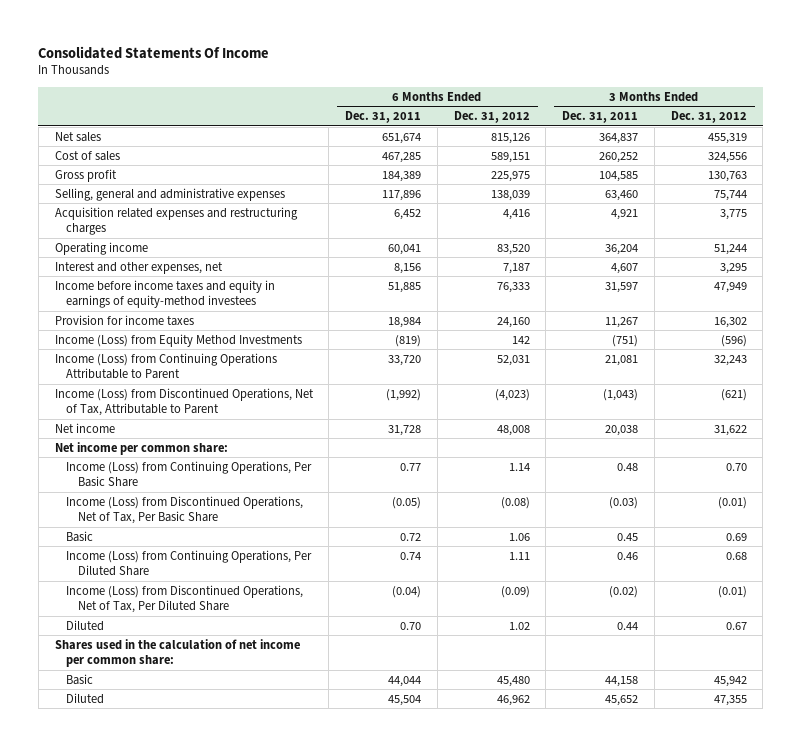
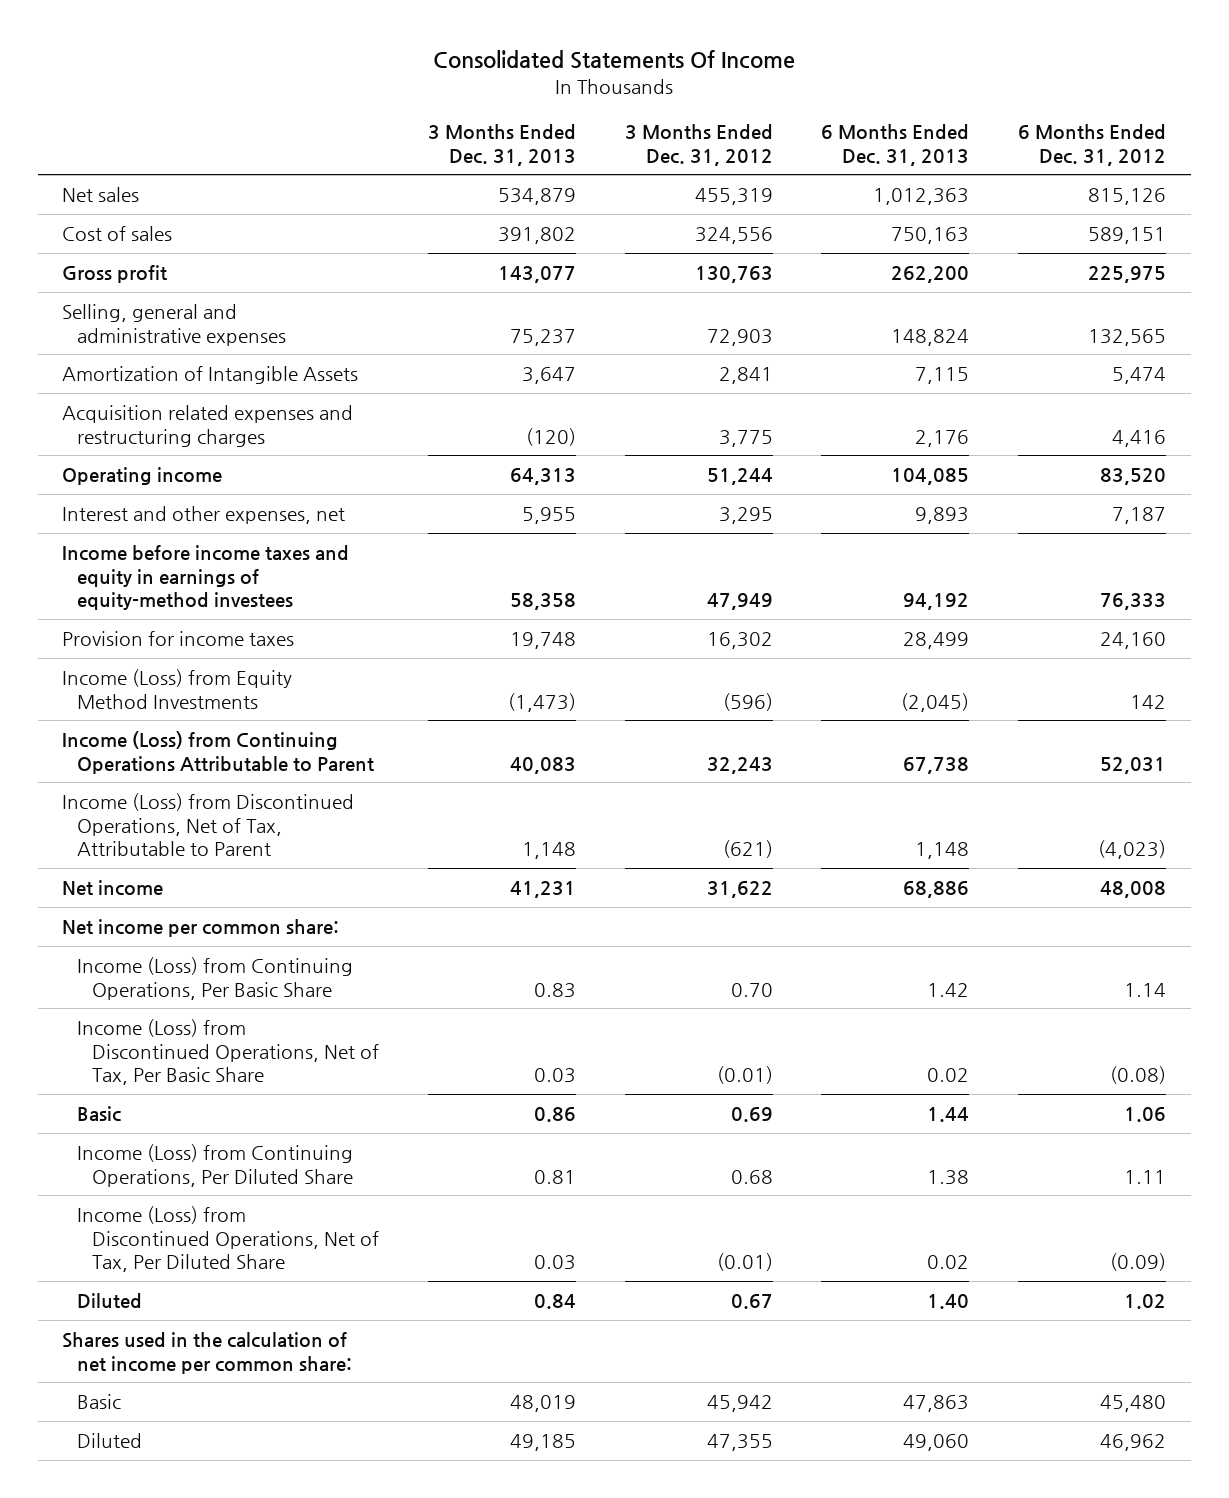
- | 6 Months Ended Dec. 31, 2011 | 6 Months Ended Dec. 31, 2012 | 3 Months Ended Dec. 31, 2011 | 3 Months Ended Dec. 31, 2012
+ | 3 Months Ended Dec. 31, 2013 | 3 Months Ended Dec. 31, 2012 | 6 Months Ended Dec. 31, 2013 | 6 Months Ended Dec. 31, 2012
- Selling, general and administrative expenses | 117,896 | 138,039 | 63,460 | 75,744
+ Selling, general and administrative expenses | 75,237 | 72,903 | 148,824 | 132,565
+ Amortization of Intangible Assets | 3,647 | 2,841 | 7,115 | 5,474

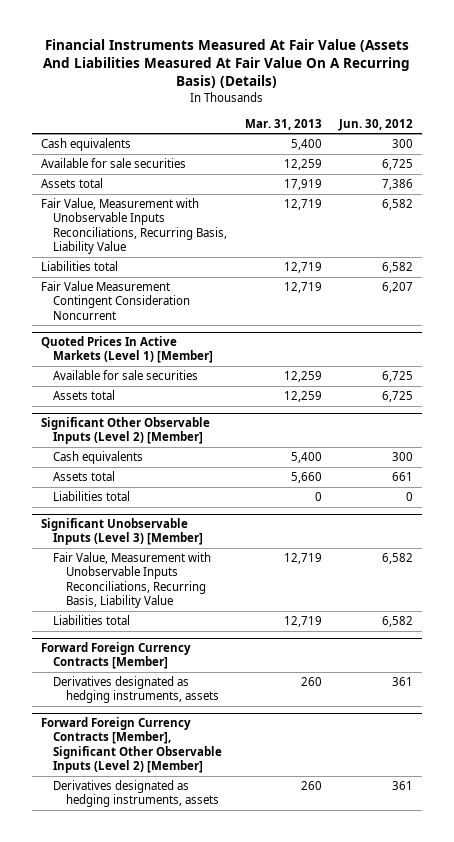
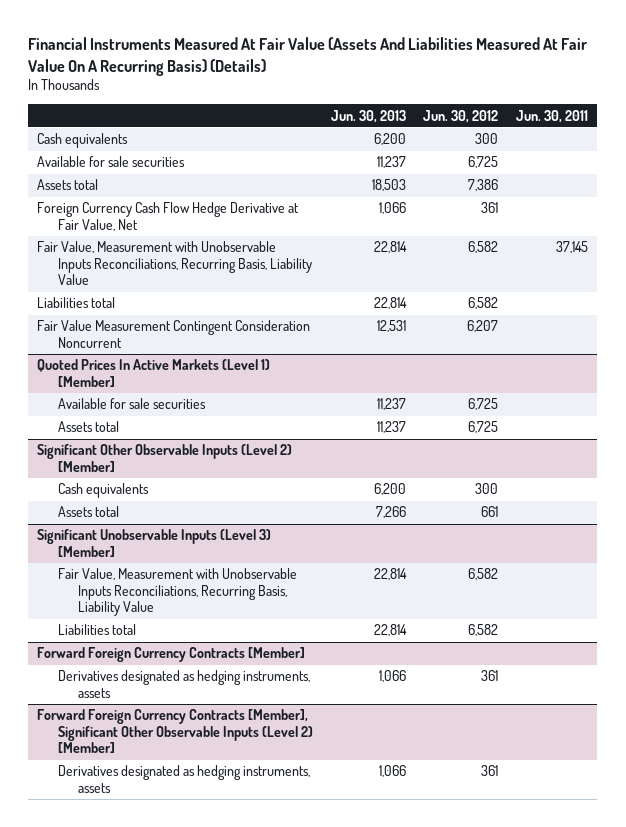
- | Mar. 31, 2013 | Jun. 30, 2012
+ | Jun. 30, 2013 | Jun. 30, 2012 | Jun. 30, 2011
+ Foreign Currency Cash Flow Hedge Derivative at Fair Value, Net | 1,066 | 361 |
@ Significant Other Observable Inputs (Level 2) [Member]
- Liabilities total | 0 | 0

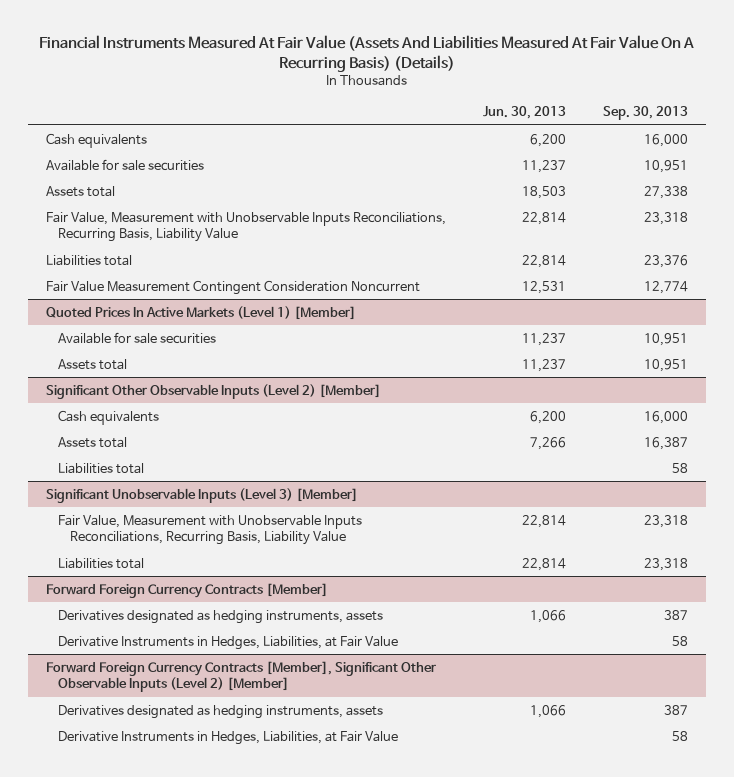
- | Jun. 30, 2013 | Jun. 30, 2012 | Jun. 30, 2011
+ | Jun. 30, 2013 | Sep. 30, 2013
- Foreign Currency Cash Flow Hedge Derivative at Fair Value, Net | 1,066 | 361 |
@ Significant Other Observable Inputs (Level 2) [Member]
+ Liabilities total | | 58
@ Forward Foreign Currency Contracts [Member]
+ Derivative Instruments in Hedges, Liabilities, at Fair Value | | 58
@ Forward Foreign Currency Contracts [Member], Significant Other Observable Inputs (Level 2) [Member]
+ Derivative Instruments in Hedges, Liabilities, at Fair Value | | 58

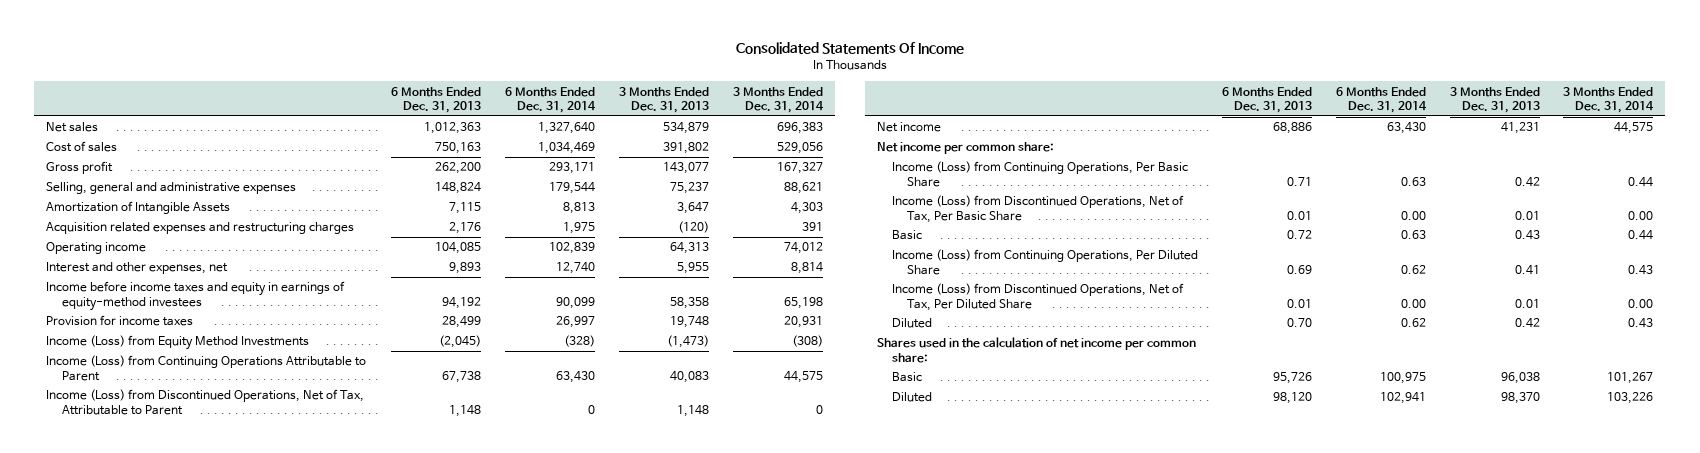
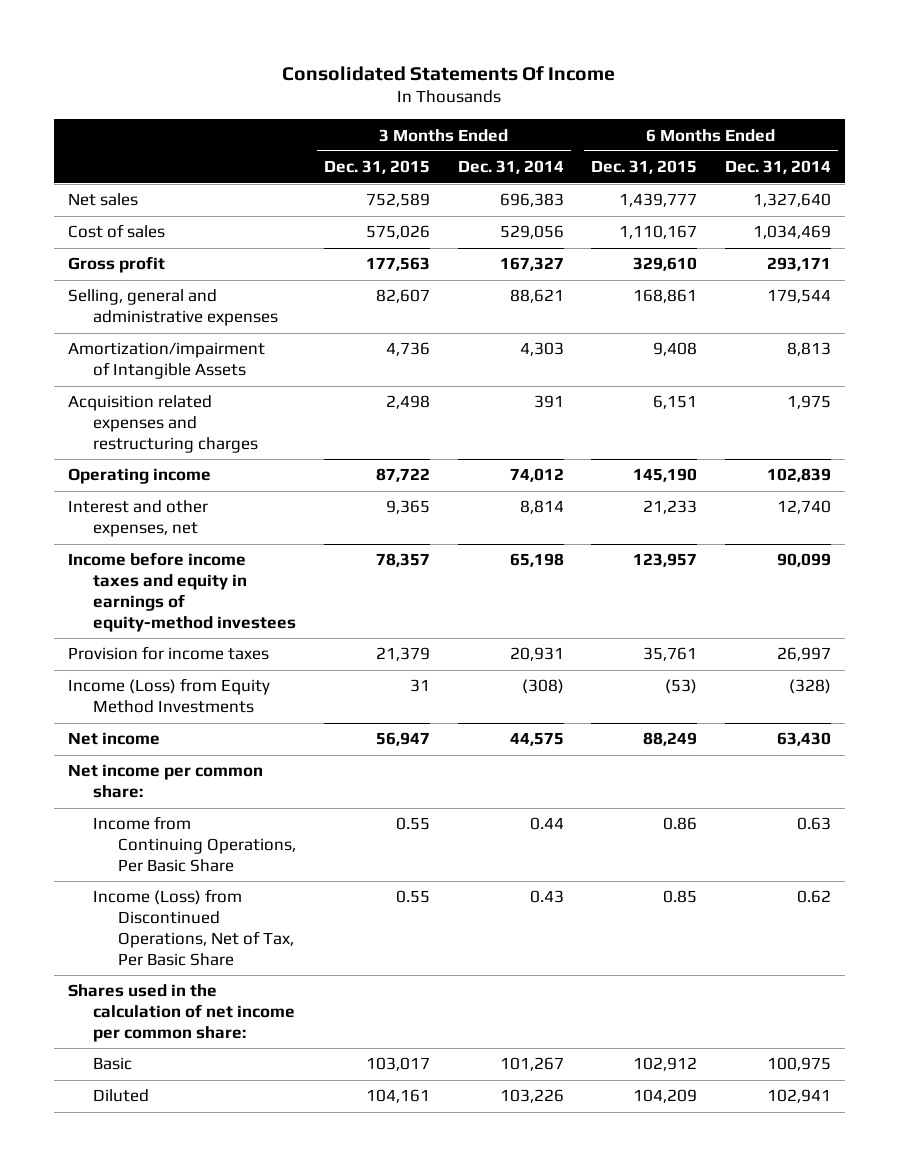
- | 6 Months Ended Dec. 31, 2013 | 6 Months Ended Dec. 31, 2014 | 3 Months Ended Dec. 31, 2013 | 3 Months Ended Dec. 31, 2014
+ | 3 Months Ended Dec. 31, 2015 | 3 Months Ended Dec. 31, 2014 | 6 Months Ended Dec. 31, 2015 | 6 Months Ended Dec. 31, 2014
- Amortization of Intangible Assets | 7,115 | 8,813 | 3,647 | 4,303
+ Amortization/impairment of Intangible Assets | 4,736 | 4,303 | 9,408 | 8,813
- Income (Loss) from Continuing Operations Attributable to Parent | 67,738 | 63,430 | 40,083 | 44,575
- Income (Loss) from Discontinued Operations, Net of Tax, Attributable to Parent | 1,148 | 0 | 1,148 | 0
- Income (Loss) from Continuing Operations, Per Basic Share | 0.71 | 0.63 | 0.42 | 0.44
- Income (Loss) from Discontinued Operations, Net of Tax, Per Basic Share | 0.01 | 0.00 | 0.01 | 0.00
- Basic | 0.72 | 0.63 | 0.43 | 0.44
- Income (Loss) from Continuing Operations, Per Diluted Share | 0.69 | 0.62 | 0.41 | 0.43
- Income (Loss) from Discontinued Operations, Net of Tax, Per Diluted Share | 0.01 | 0.00 | 0.01 | 0.00
- Diluted | 0.70 | 0.62 | 0.42 | 0.43
+ Income from Continuing Operations, Per Basic Share | 0.55 | 0.44 | 0.86 | 0.63
+ Income (Loss) from Discontinued Operations, Net of Tax, Per Basic Share | 0.55 | 0.43 | 0.85 | 0.62

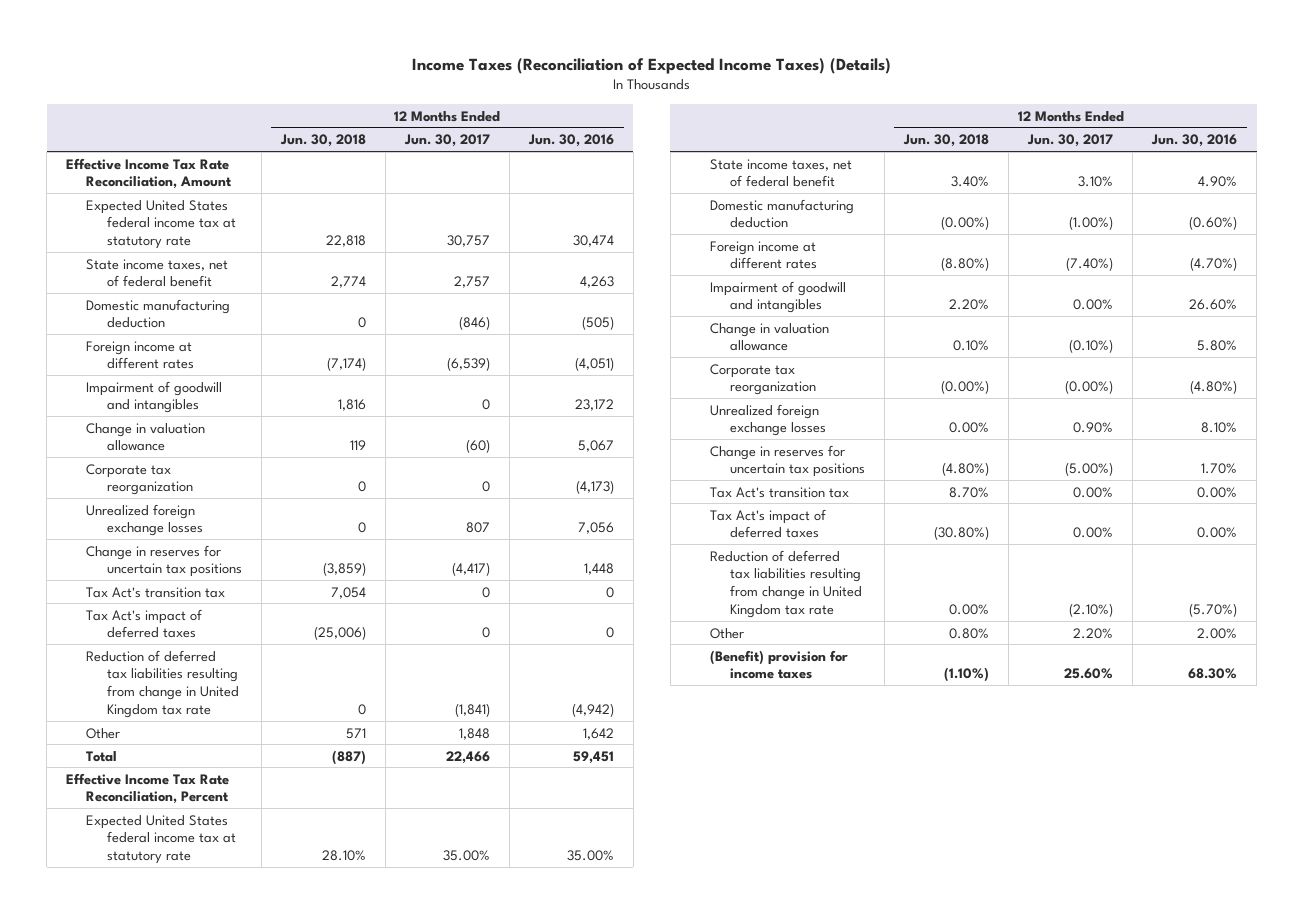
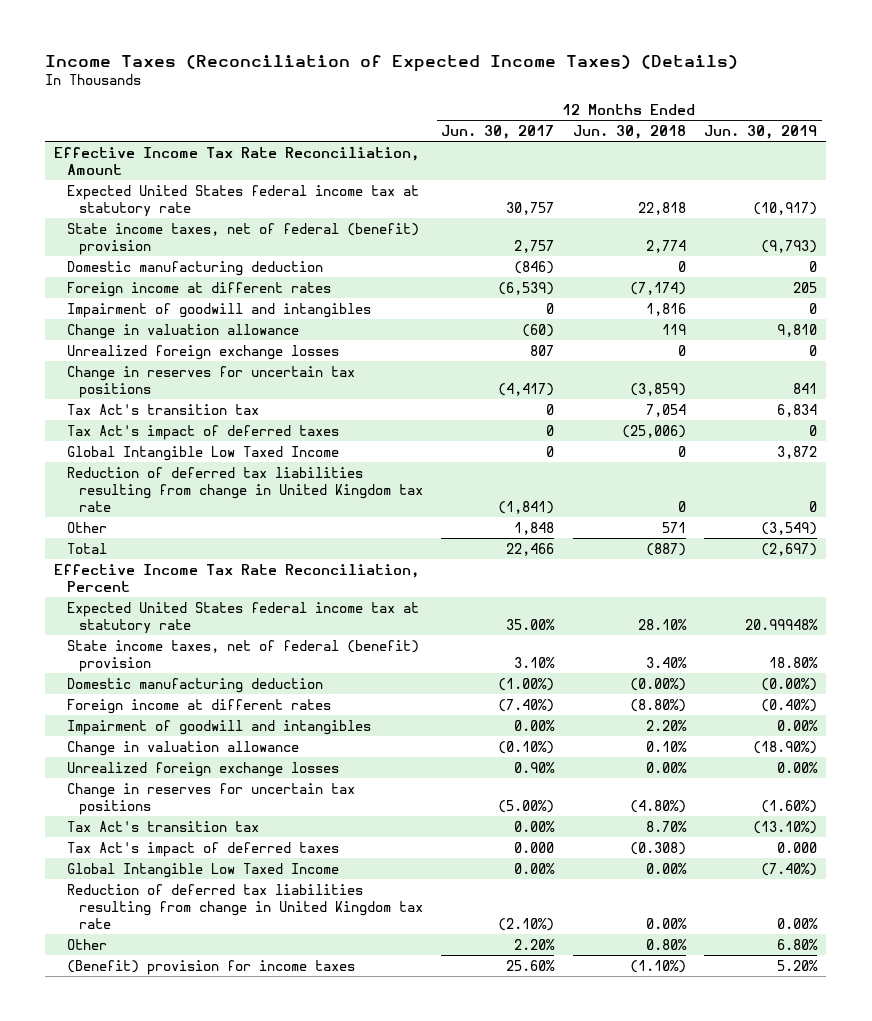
- | 12 Months Ended Jun. 30, 2018 | 12 Months Ended Jun. 30, 2017 | 12 Months Ended Jun. 30, 2016
+ | 12 Months Ended Jun. 30, 2017 | 12 Months Ended Jun. 30, 2018 | 12 Months Ended Jun. 30, 2019
- State income taxes, net of federal benefit | 2,774 | 2,757 | 4,263
+ State income taxes, net of federal (benefit) provision | 2,757 | 2,774 | (9,793)
- Corporate tax reorganization | 0 | 0 | (4,173)
+ Global Intangible Low Taxed Income | 0 | 0 | 3,872
- State income taxes, net of federal benefit | 3.40% | 3.10% | 4.90%
+ State income taxes, net of federal (benefit) provision | 3.10% | 3.40% | 18.80%
- Corporate tax reorganization | (0.00%) | (0.00%) | (4.80%)
- Tax Act's impact of deferred taxes | (30.80%) | 0.00% | 0.00%
+ Tax Act's impact of deferred taxes | 0.000 | (0.308) | 0.000
+ Global Intangible Low Taxed Income | 0.00% | 0.00% | (7.40%)

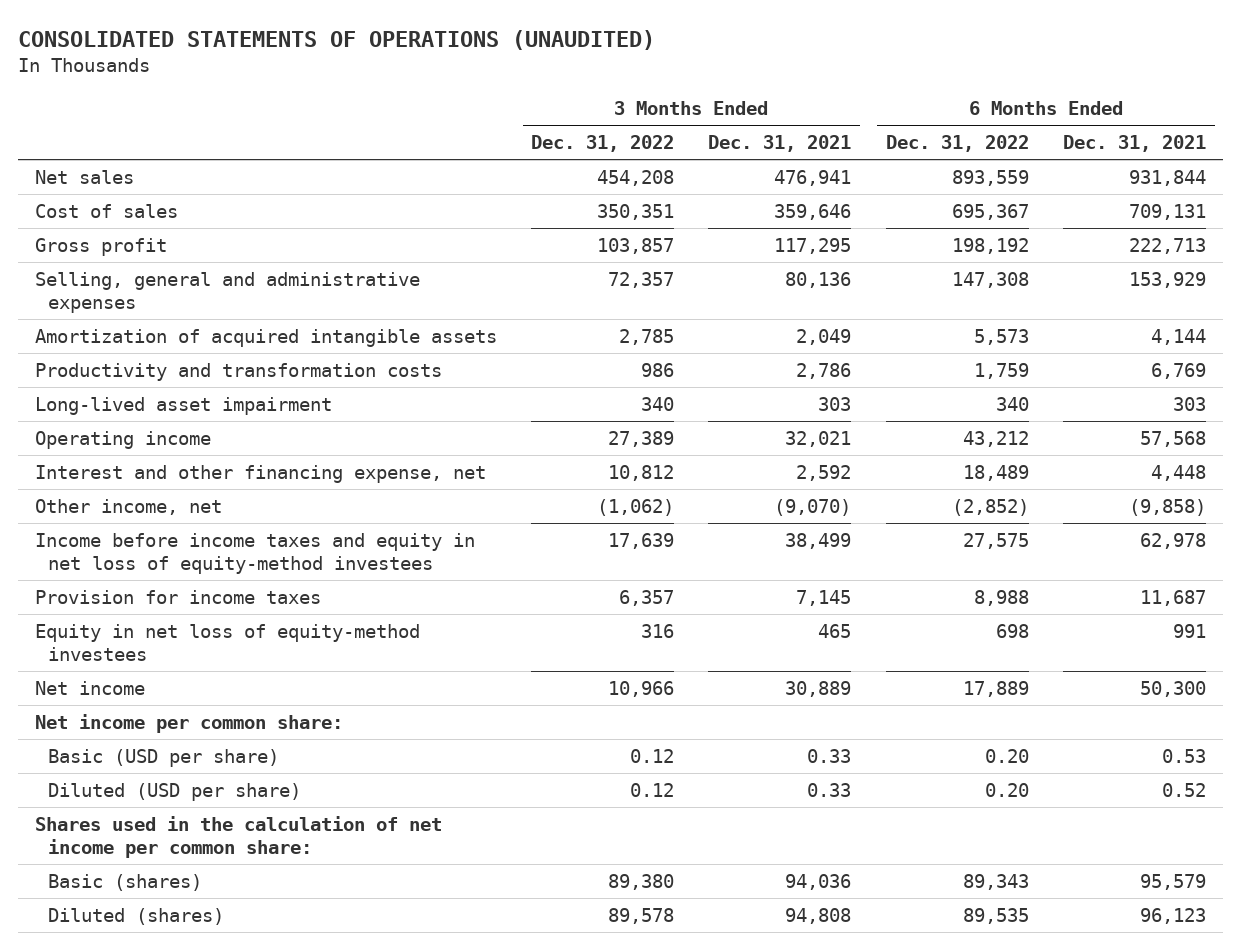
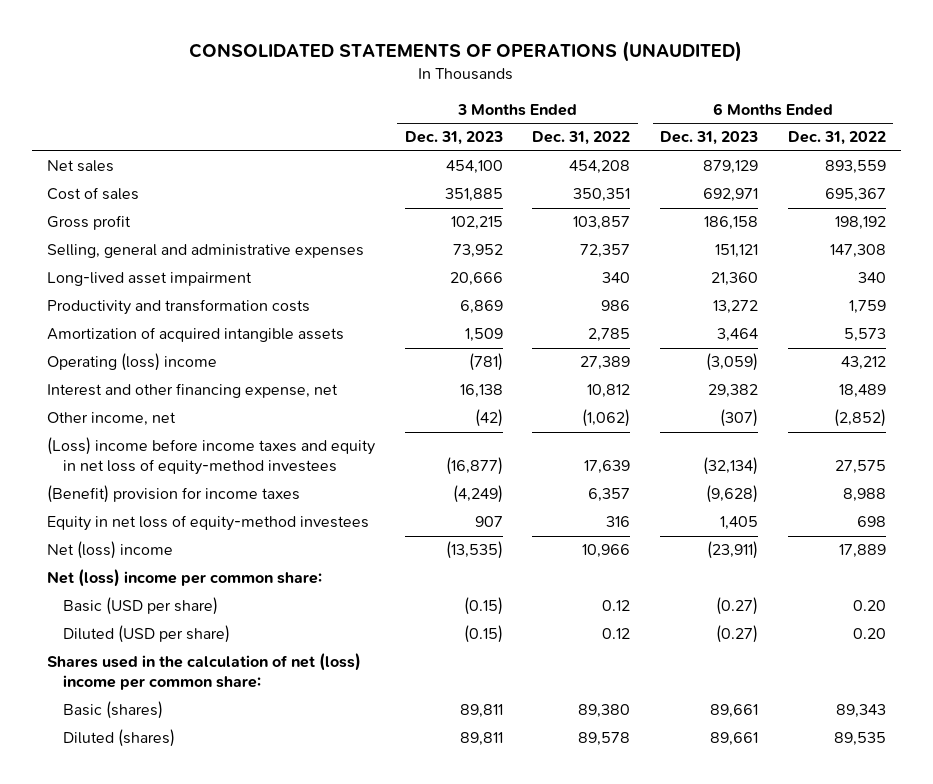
- | 3 Months Ended Dec. 31, 2022 | 3 Months Ended Dec. 31, 2021 | 6 Months Ended Dec. 31, 2022 | 6 Months Ended Dec. 31, 2021
+ | 3 Months Ended Dec. 31, 2023 | 3 Months Ended Dec. 31, 2022 | 6 Months Ended Dec. 31, 2023 | 6 Months Ended Dec. 31, 2022
- Operating income | 27,389 | 32,021 | 43,212 | 57,568
moved down: Productivity and transformation costs | 6,869 | 986 | 13,272 | 1,759
moved down: Amortization of acquired intangible assets | 1,509 | 2,785 | 3,464 | 5,573
+ Operating (loss) income | (781) | 27,389 | (3,059) | 43,212
- Income before income taxes and equity in net loss of equity-method investees | 17,639 | 38,499 | 27,575 | 62,978
- Provision for income taxes | 6,357 | 7,145 | 8,988 | 11,687
+ (Loss) income before income taxes and equity in net loss of equity-method investees | (16,877) | 17,639 | (32,134) | 27,575
+ (Benefit) provision for income taxes | (4,249) | 6,357 | (9,628) | 8,988
- Net income | 10,966 | 30,889 | 17,889 | 50,300
- Net income per common share:
+ Net (loss) income | (13,535) | 10,966 | (23,911) | 17,889
+ Net (loss) income per common share:
- Shares used in the calculation of net income per common share:
+ Shares used in the calculation of net (loss) income per common share:

